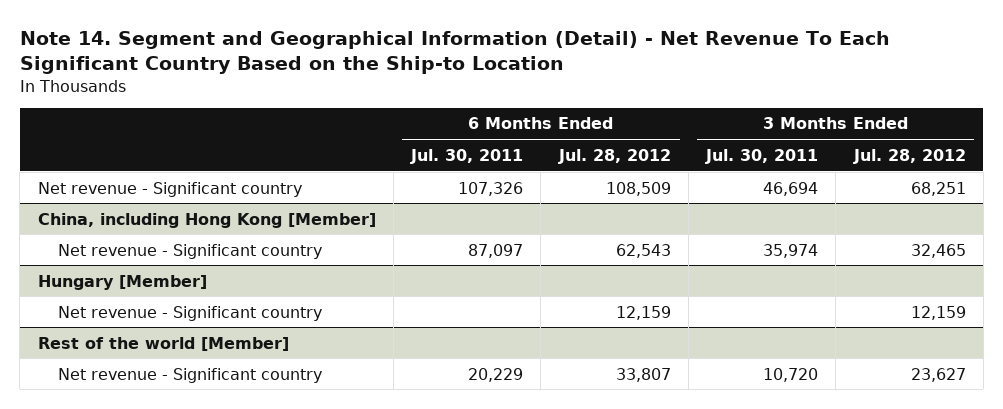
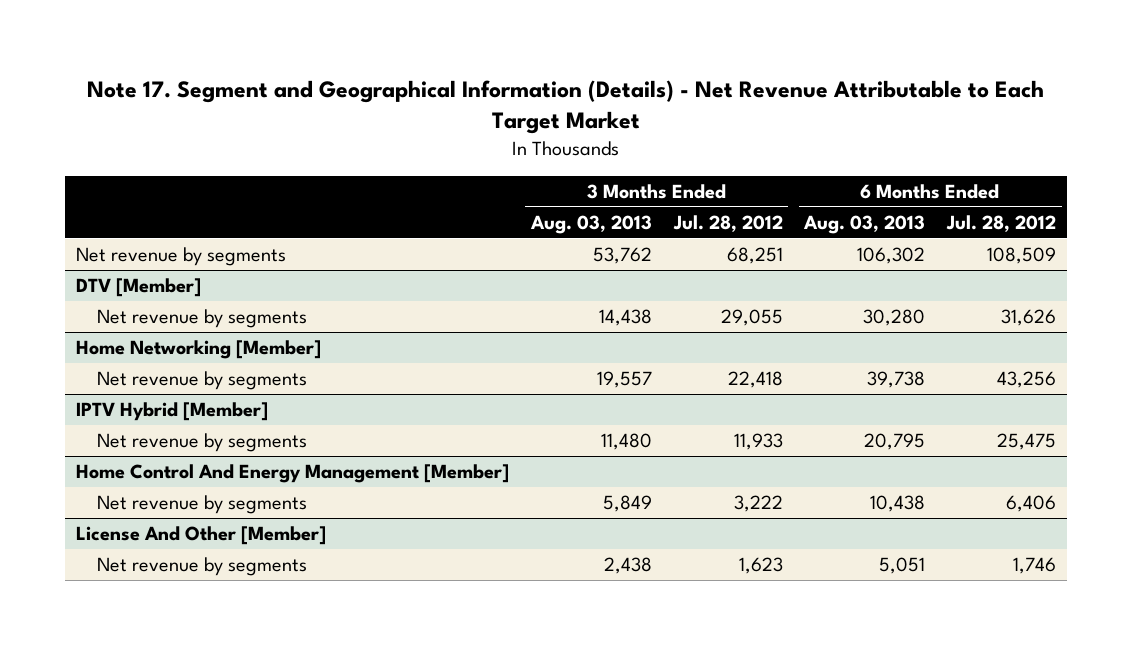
- Note 14. Segment and Geographical Information (Detail) - Net Revenue To Each Significant Country Based on the Ship-to Location
+ Note 17. Segment and Geographical Information (Details) - Net Revenue Attributable to Each Target Market
- | 6 Months Ended Jul. 30, 2011 | 6 Months Ended Jul. 28, 2012 | 3 Months Ended Jul. 30, 2011 | 3 Months Ended Jul. 28, 2012
+ | 3 Months Ended Aug. 03, 2013 | 3 Months Ended Jul. 28, 2012 | 6 Months Ended Aug. 03, 2013 | 6 Months Ended Jul. 28, 2012
- Net revenue - Significant country | 107,326 | 108,509 | 46,694 | 68,251
- China, including Hong Kong [Member]
- Net revenue - Significant country | 87,097 | 62,543 | 35,974 | 32,465
- Hungary [Member]
- Net revenue - Significant country | | 12,159 | | 12,159
- Rest of the world [Member]
- Net revenue - Significant country | 20,229 | 33,807 | 10,720 | 23,627
+ Net revenue by segments | 53,762 | 68,251 | 106,302 | 108,509
+ DTV [Member]
+ Net revenue by segments | 14,438 | 29,055 | 30,280 | 31,626
+ Home Networking [Member]
+ Net revenue by segments | 19,557 | 22,418 | 39,738 | 43,256
+ IPTV Hybrid [Member]
+ Net revenue by segments | 11,480 | 11,933 | 20,795 | 25,475
+ Home Control And Energy Management [Member]
+ Net revenue by segments | 5,849 | 3,222 | 10,438 | 6,406
+ License And Other [Member]
+ Net revenue by segments | 2,438 | 1,623 | 5,051 | 1,746

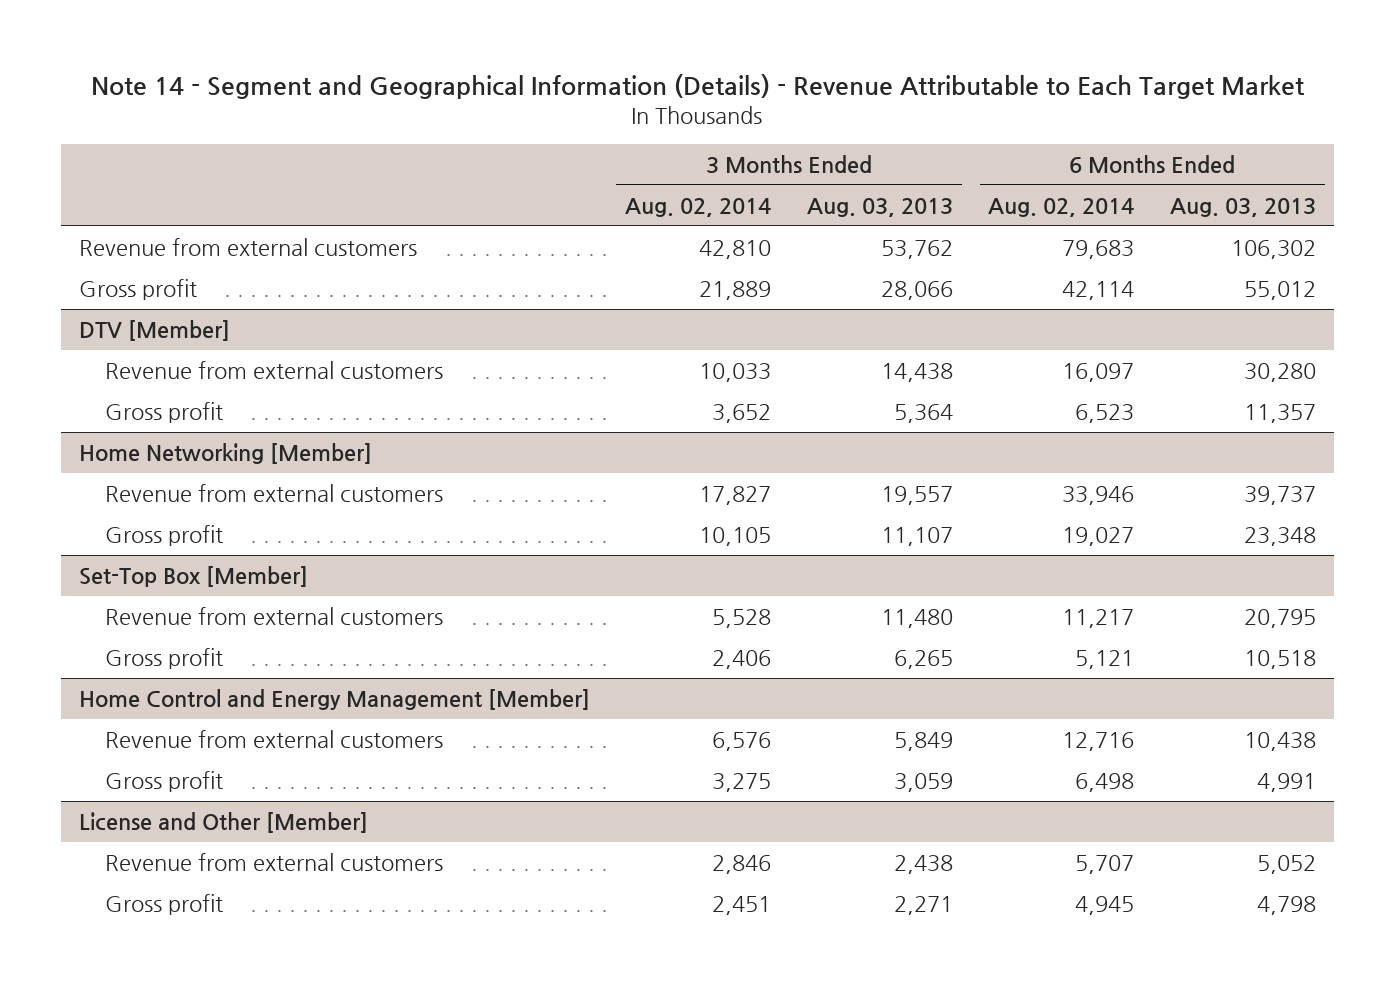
- Note 17. Segment and Geographical Information (Details) - Net Revenue Attributable to Each Target Market
+ Note 14 - Segment and Geographical Information (Details) - Revenue Attributable to Each Target Market
- | 3 Months Ended Aug. 03, 2013 | 3 Months Ended Jul. 28, 2012 | 6 Months Ended Aug. 03, 2013 | 6 Months Ended Jul. 28, 2012
+ | 3 Months Ended Aug. 02, 2014 | 3 Months Ended Aug. 03, 2013 | 6 Months Ended Aug. 02, 2014 | 6 Months Ended Aug. 03, 2013
- Net revenue by segments | 53,762 | 68,251 | 106,302 | 108,509
+ Revenue from external customers | 42,810 | 53,762 | 79,683 | 106,302
+ Gross profit | 21,889 | 28,066 | 42,114 | 55,012
@ DTV [Member]
- Net revenue by segments | 14,438 | 29,055 | 30,280 | 31,626
+ Revenue from external customers | 10,033 | 14,438 | 16,097 | 30,280
+ Gross profit | 3,652 | 5,364 | 6,523 | 11,357
@ Home Networking [Member]
- Net revenue by segments | 19,557 | 22,418 | 39,738 | 43,256
- IPTV Hybrid [Member]
- Net revenue by segments | 11,480 | 11,933 | 20,795 | 25,475
- Home Control And Energy Management [Member]
- Net revenue by segments | 5,849 | 3,222 | 10,438 | 6,406
- License And Other [Member]
- Net revenue by segments | 2,438 | 1,623 | 5,051 | 1,746
@ Home Networking [Member]
+ Revenue from external customers | 17,827 | 19,557 | 33,946 | 39,737
+ Gross profit | 10,105 | 11,107 | 19,027 | 23,348
+ Set-Top Box [Member]
+ Revenue from external customers | 5,528 | 11,480 | 11,217 | 20,795
+ Gross profit | 2,406 | 6,265 | 5,121 | 10,518
+ Home Control and Energy Management [Member]
+ Revenue from external customers | 6,576 | 5,849 | 12,716 | 10,438
+ Gross profit | 3,275 | 3,059 | 6,498 | 4,991
+ License and Other [Member]
+ Revenue from external customers | 2,846 | 2,438 | 5,707 | 5,052
+ Gross profit | 2,451 | 2,271 | 4,945 | 4,798

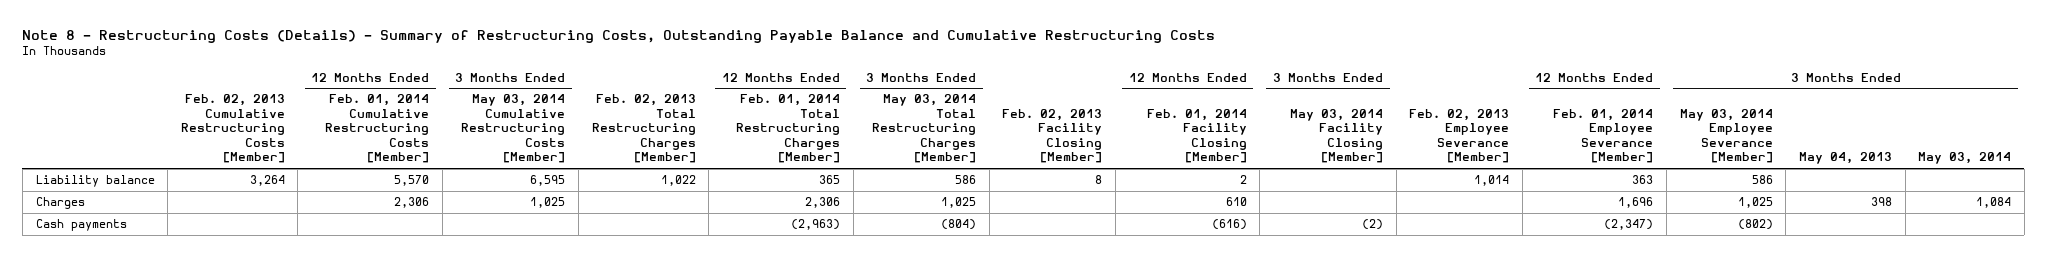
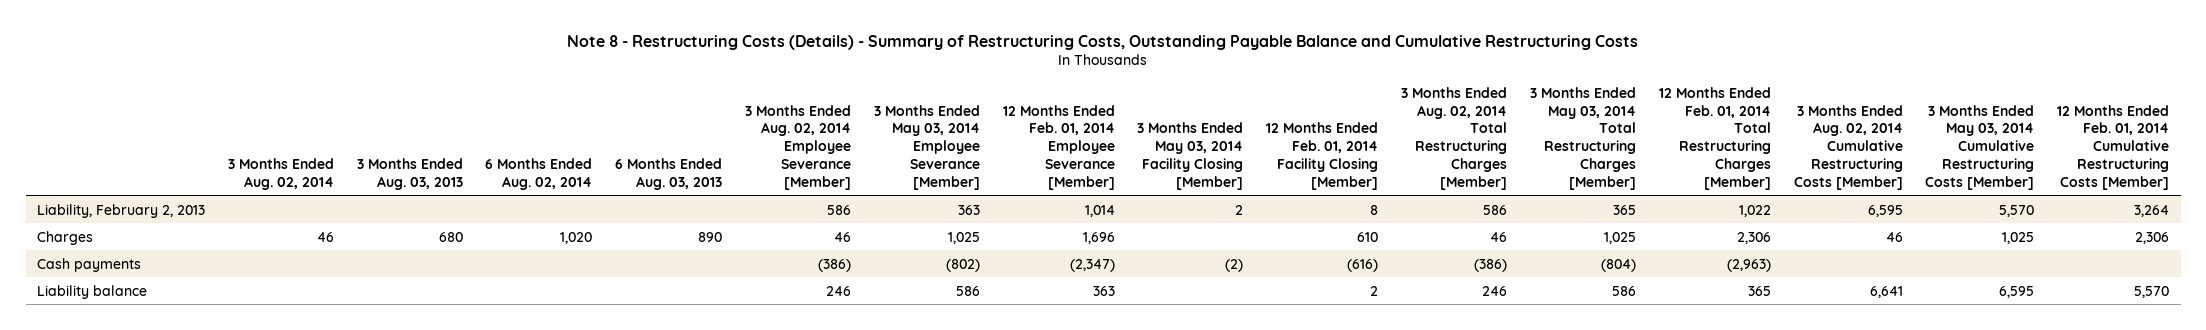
- | Feb. 02, 2013 Cumulative Restructuring Costs [Member] | 12 Months Ended Feb. 01, 2014 Cumulative Restructuring Costs [Member] | 3 Months Ended May 03, 2014 Cumulative Restructuring Costs [Member] | Feb. 02, 2013 Total Restructuring Charges [Member] | 12 Months Ended Feb. 01, 2014 Total Restructuring Charges [Member] | 3 Months Ended May 03, 2014 Total Restructuring Charges [Member] | Feb. 02, 2013 Facility Closing [Member] | 12 Months Ended Feb. 01, 2014 Facility Closing [Member] | 3 Months Ended May 03, 2014 Facility Closing [Member] | Feb. 02, 2013 Employee Severance [Member] | 12 Months Ended Feb. 01, 2014 Employee Severance [Member] | 3 Months Ended May 03, 2014 Employee Severance [Member] | 3 Months Ended May 04, 2013 | 3 Months Ended May 03, 2014
+ | 3 Months Ended Aug. 02, 2014 | 3 Months Ended Aug. 03, 2013 | 6 Months Ended Aug. 02, 2014 | 6 Months Ended Aug. 03, 2013 | 3 Months Ended Aug. 02, 2014 Employee Severance [Member] | 3 Months Ended May 03, 2014 Employee Severance [Member] | 12 Months Ended Feb. 01, 2014 Employee Severance [Member] | 3 Months Ended May 03, 2014 Facility Closing [Member] | 12 Months Ended Feb. 01, 2014 Facility Closing [Member] | 3 Months Ended Aug. 02, 2014 Total Restructuring Charges [Member] | 3 Months Ended May 03, 2014 Total Restructuring Charges [Member] | 12 Months Ended Feb. 01, 2014 Total Restructuring Charges [Member] | 3 Months Ended Aug. 02, 2014 Cumulative Restructuring Costs [Member] | 3 Months Ended May 03, 2014 Cumulative Restructuring Costs [Member] | 12 Months Ended Feb. 01, 2014 Cumulative Restructuring Costs [Member]
+ Liability, February 2, 2013 | | | | | 586 | 363 | 1,014 | 2 | 8 | 586 | 365 | 1,022 | 6,595 | 5,570 | 3,264
moved down: Liability balance | | | | | 246 | 586 | 363 | | 2 | 246 | 586 | 365 | 6,641 | 6,595 | 5,570

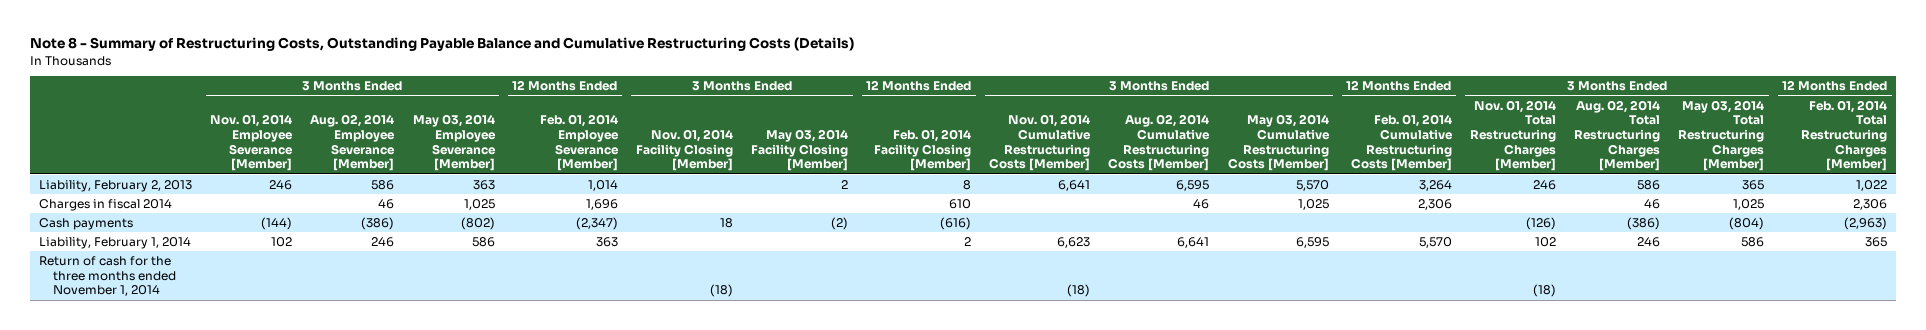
- Note 8 - Restructuring Costs (Details) - Summary of Restructuring Costs, Outstanding Payable Balance and Cumulative Restructuring Costs
+ Note 8 - Summary of Restructuring Costs, Outstanding Payable Balance and Cumulative Restructuring Costs (Details)
- | 3 Months Ended Aug. 02, 2014 | 3 Months Ended Aug. 03, 2013 | 6 Months Ended Aug. 02, 2014 | 6 Months Ended Aug. 03, 2013 | 3 Months Ended Aug. 02, 2014 Employee Severance [Member] | 3 Months Ended May 03, 2014 Employee Severance [Member] | 12 Months Ended Feb. 01, 2014 Employee Severance [Member] | 3 Months Ended May 03, 2014 Facility Closing [Member] | 12 Months Ended Feb. 01, 2014 Facility Closing [Member] | 3 Months Ended Aug. 02, 2014 Total Restructuring Charges [Member] | 3 Months Ended May 03, 2014 Total Restructuring Charges [Member] | 12 Months Ended Feb. 01, 2014 Total Restructuring Charges [Member] | 3 Months Ended Aug. 02, 2014 Cumulative Restructuring Costs [Member] | 3 Months Ended May 03, 2014 Cumulative Restructuring Costs [Member] | 12 Months Ended Feb. 01, 2014 Cumulative Restructuring Costs [Member]
+ | 3 Months Ended Nov. 01, 2014 Employee Severance [Member] | 3 Months Ended Aug. 02, 2014 Employee Severance [Member] | 3 Months Ended May 03, 2014 Employee Severance [Member] | 12 Months Ended Feb. 01, 2014 Employee Severance [Member] | 3 Months Ended Nov. 01, 2014 Facility Closing [Member] | 3 Months Ended May 03, 2014 Facility Closing [Member] | 12 Months Ended Feb. 01, 2014 Facility Closing [Member] | 3 Months Ended Nov. 01, 2014 Cumulative Restructuring Costs [Member] | 3 Months Ended Aug. 02, 2014 Cumulative Restructuring Costs [Member] | 3 Months Ended May 03, 2014 Cumulative Restructuring Costs [Member] | 12 Months Ended Feb. 01, 2014 Cumulative Restructuring Costs [Member] | 3 Months Ended Nov. 01, 2014 Total Restructuring Charges [Member] | 3 Months Ended Aug. 02, 2014 Total Restructuring Charges [Member] | 3 Months Ended May 03, 2014 Total Restructuring Charges [Member] | 12 Months Ended Feb. 01, 2014 Total Restructuring Charges [Member]
- Charges | 46 | 680 | 1,020 | 890 | 46 | 1,025 | 1,696 | | 610 | 46 | 1,025 | 2,306 | 46 | 1,025 | 2,306
+ Charges in fiscal 2014 | | 46 | 1,025 | 1,696 | | | 610 | | 46 | 1,025 | 2,306 | | 46 | 1,025 | 2,306
- Liability balance | | | | | 246 | 586 | 363 | | 2 | 246 | 586 | 365 | 6,641 | 6,595 | 5,570
+ Liability, February 1, 2014 | 102 | 246 | 586 | 363 | | | 2 | 6,623 | 6,641 | 6,595 | 5,570 | 102 | 246 | 586 | 365
+ Return of cash for the three months ended November 1, 2014 | | | | | (18) | | | (18) | | | | (18) | | |

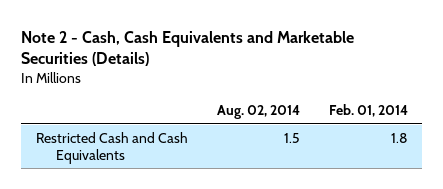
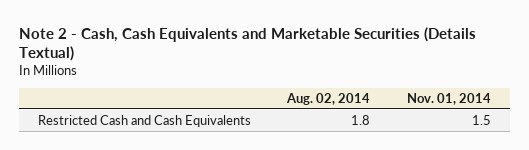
- Note 2 - Cash, Cash Equivalents and Marketable Securities (Details)
+ Note 2 - Cash, Cash Equivalents and Marketable Securities (Details Textual)
- | Aug. 02, 2014 | Feb. 01, 2014
+ | Aug. 02, 2014 | Nov. 01, 2014
- Restricted Cash and Cash Equivalents | 1.5 | 1.8
+ Restricted Cash and Cash Equivalents | 1.8 | 1.5

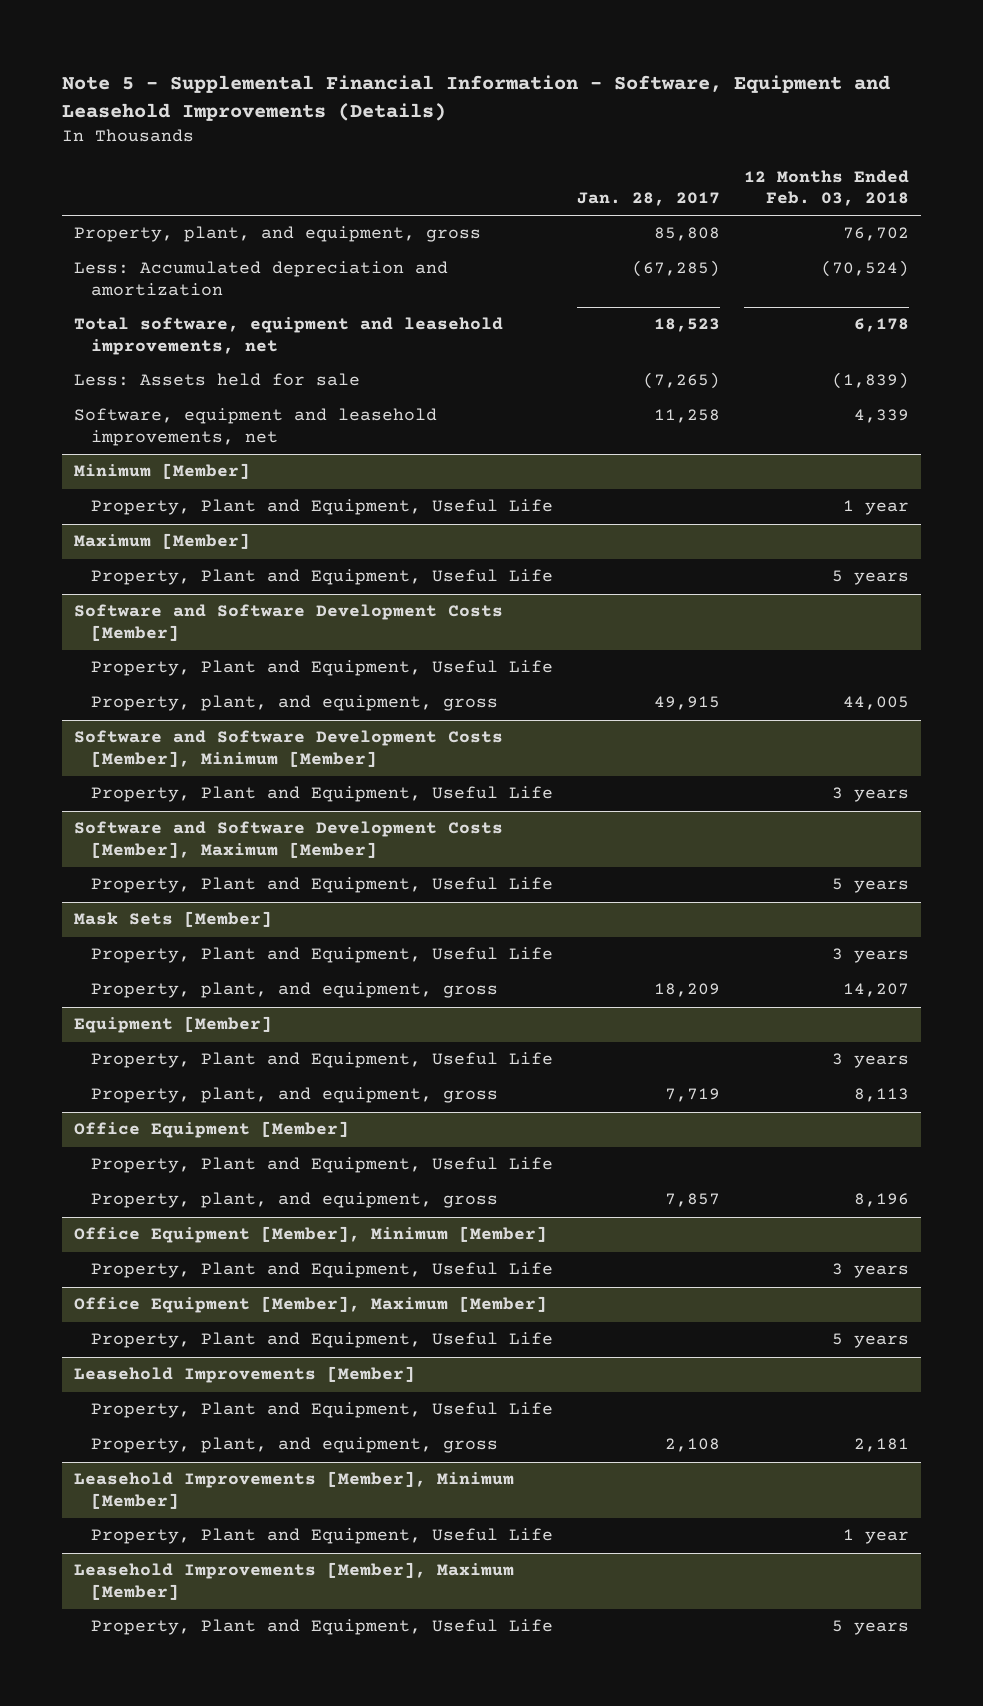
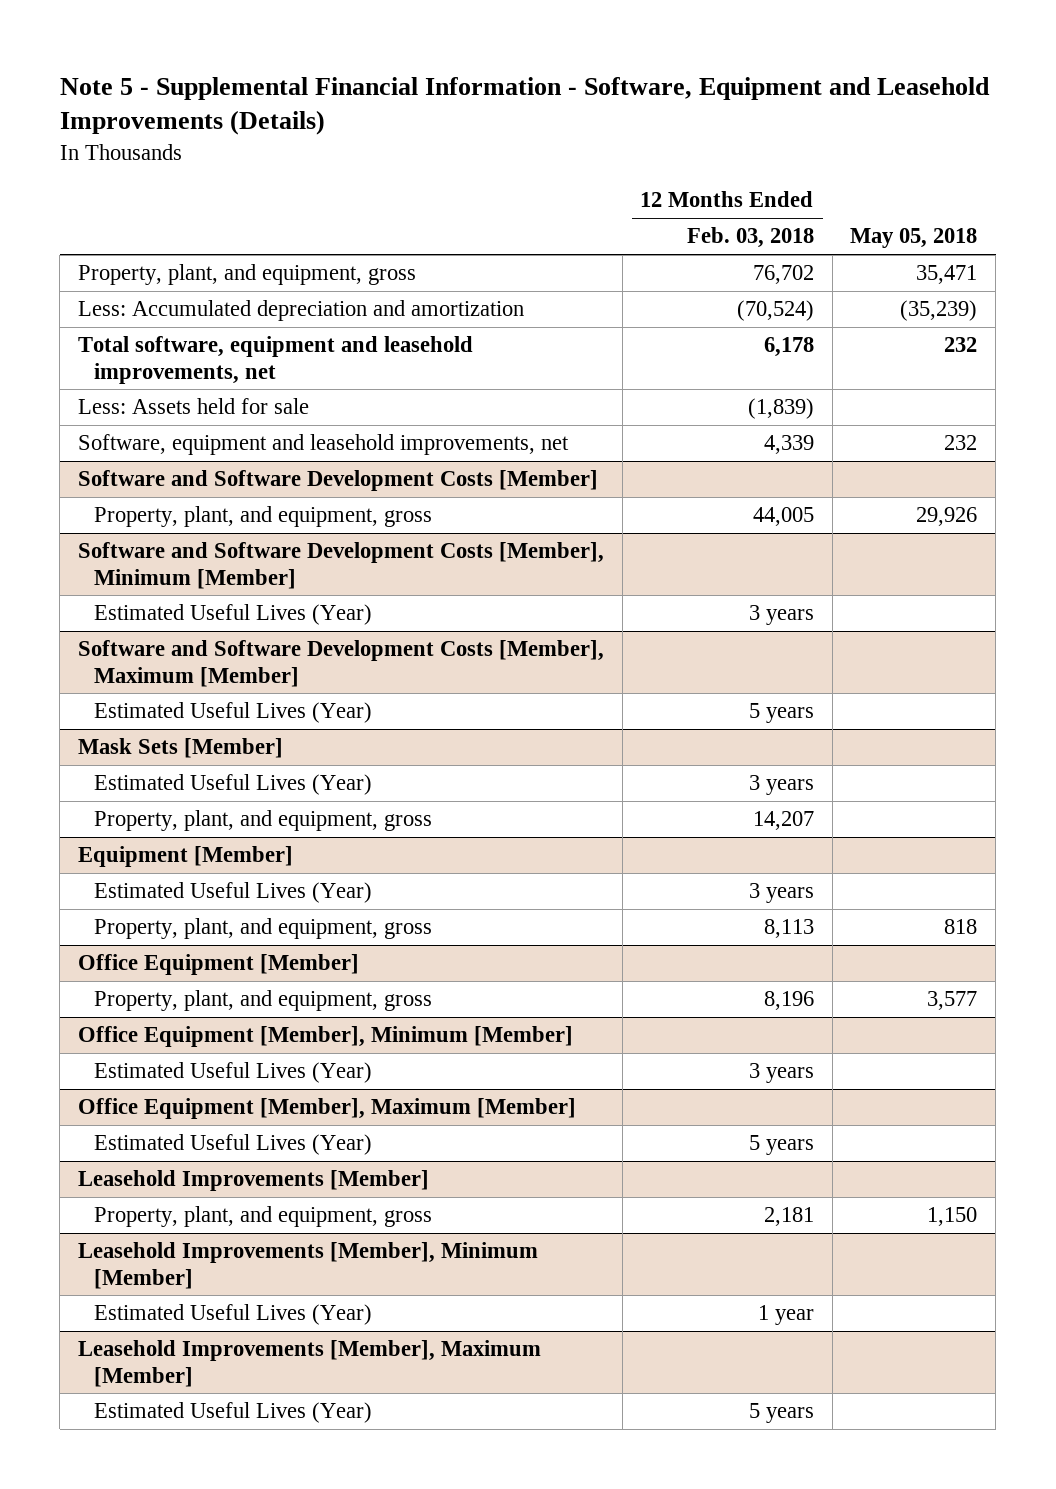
- | Jan. 28, 2017 | 12 Months Ended Feb. 03, 2018
+ | 12 Months Ended Feb. 03, 2018 | May 05, 2018
- Minimum [Member]
- Property, Plant and Equipment, Useful Life | | 1 year
- Maximum [Member]
- Property, Plant and Equipment, Useful Life | | 5 years
@ Software and Software Development Costs [Member]
- Property, Plant and Equipment, Useful Life
@ Software and Software Development Costs [Member], Minimum [Member]
- Property, Plant and Equipment, Useful Life | | 3 years
+ Estimated Useful Lives (Year) | 3 years |
@ Software and Software Development Costs [Member], Maximum [Member]
- Property, Plant and Equipment, Useful Life | | 5 years
+ Estimated Useful Lives (Year) | 5 years |
@ Mask Sets [Member]
- Property, Plant and Equipment, Useful Life | | 3 years
+ Estimated Useful Lives (Year) | 3 years |
@ Equipment [Member]
- Property, Plant and Equipment, Useful Life | | 3 years
+ Estimated Useful Lives (Year) | 3 years |
@ Office Equipment [Member]
- Property, Plant and Equipment, Useful Life
@ Office Equipment [Member], Minimum [Member]
- Property, Plant and Equipment, Useful Life | | 3 years
+ Estimated Useful Lives (Year) | 3 years |
@ Office Equipment [Member], Maximum [Member]
- Property, Plant and Equipment, Useful Life | | 5 years
+ Estimated Useful Lives (Year) | 5 years |
@ Leasehold Improvements [Member]
- Property, Plant and Equipment, Useful Life
@ Leasehold Improvements [Member], Minimum [Member]
- Property, Plant and Equipment, Useful Life | | 1 year
+ Estimated Useful Lives (Year) | 1 year |
@ Leasehold Improvements [Member], Maximum [Member]
- Property, Plant and Equipment, Useful Life | | 5 years
+ Estimated Useful Lives (Year) | 5 years |

